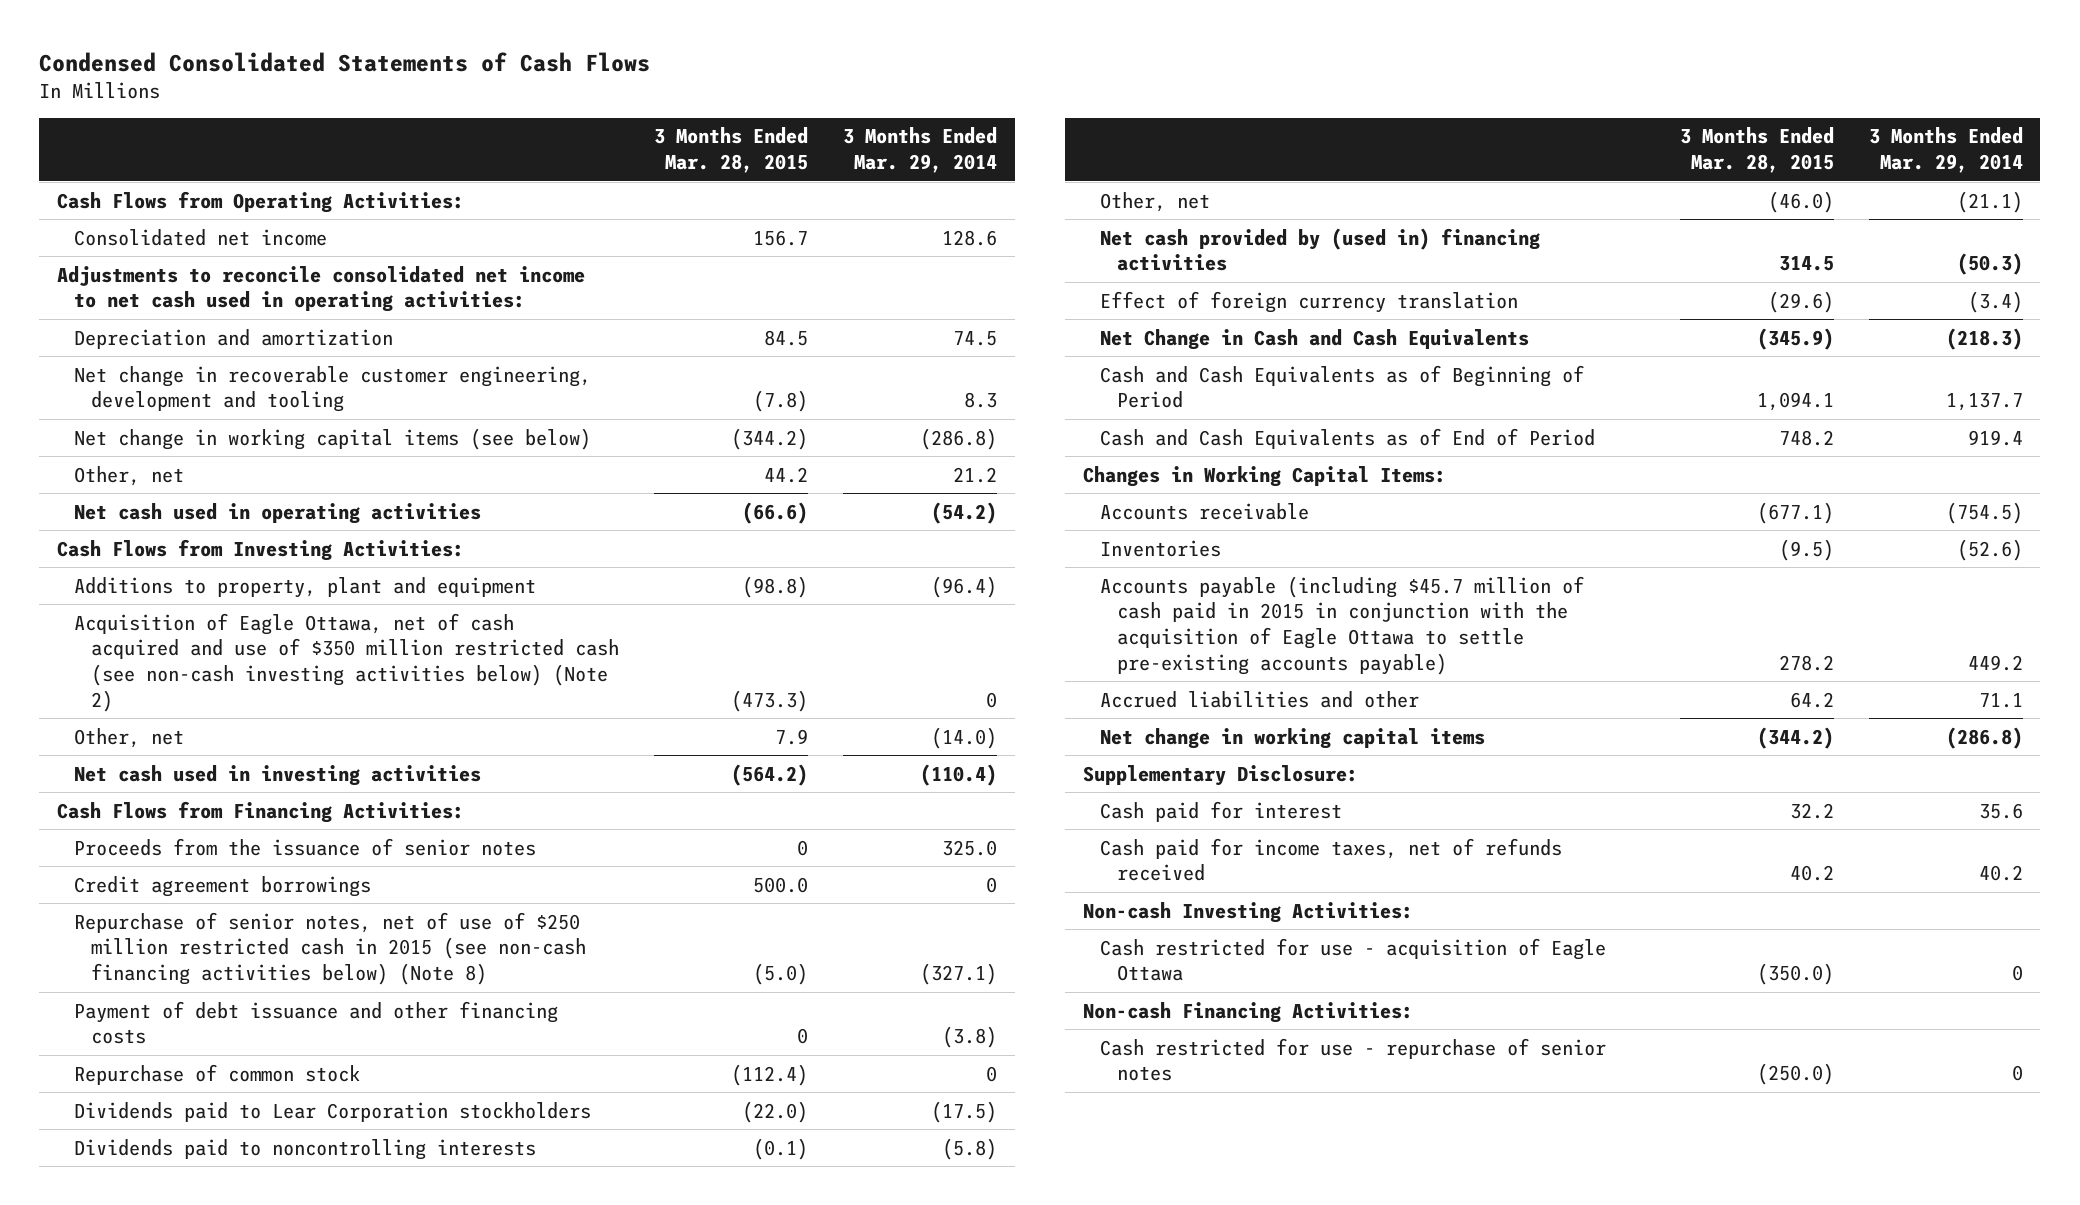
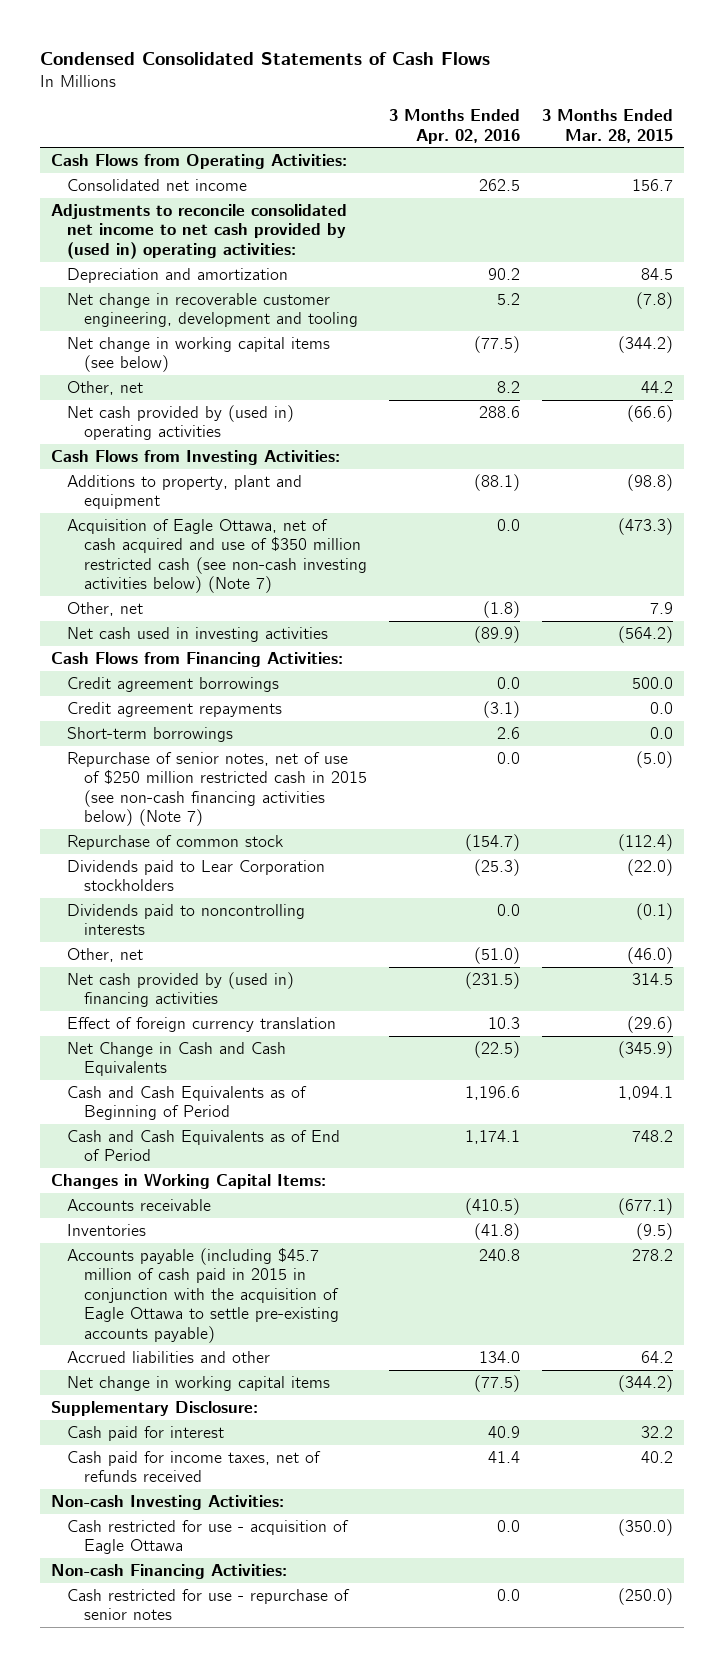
- | 3 Months Ended Mar. 28, 2015 | 3 Months Ended Mar. 29, 2014
+ | 3 Months Ended Apr. 02, 2016 | 3 Months Ended Mar. 28, 2015
- Adjustments to reconcile consolidated net income to net cash used in operating activities:
+ Adjustments to reconcile consolidated net income to net cash provided by (used in) operating activities:
- Net cash used in operating activities | (66.6) | (54.2)
+ Net cash provided by (used in) operating activities | 288.6 | (66.6)
- Acquisition of Eagle Ottawa, net of cash acquired and use of $350 million restricted cash (see non-cash investing activities below) (Note 2) | (473.3) | 0
+ Acquisition of Eagle Ottawa, net of cash acquired and use of $350 million restricted cash (see non-cash investing activities below) (Note 7) | 0.0 | (473.3)
- Proceeds from the issuance of senior notes | 0 | 325.0
- Repurchase of senior notes, net of use of $250 million restricted cash in 2015 (see non-cash financing activities below) (Note 8) | (5.0) | (327.1)
- Payment of debt issuance and other financing costs | 0 | (3.8)
+ Credit agreement repayments | (3.1) | 0.0
+ Short-term borrowings | 2.6 | 0.0
+ Repurchase of senior notes, net of use of $250 million restricted cash in 2015 (see non-cash financing activities below) (Note 7) | 0.0 | (5.0)

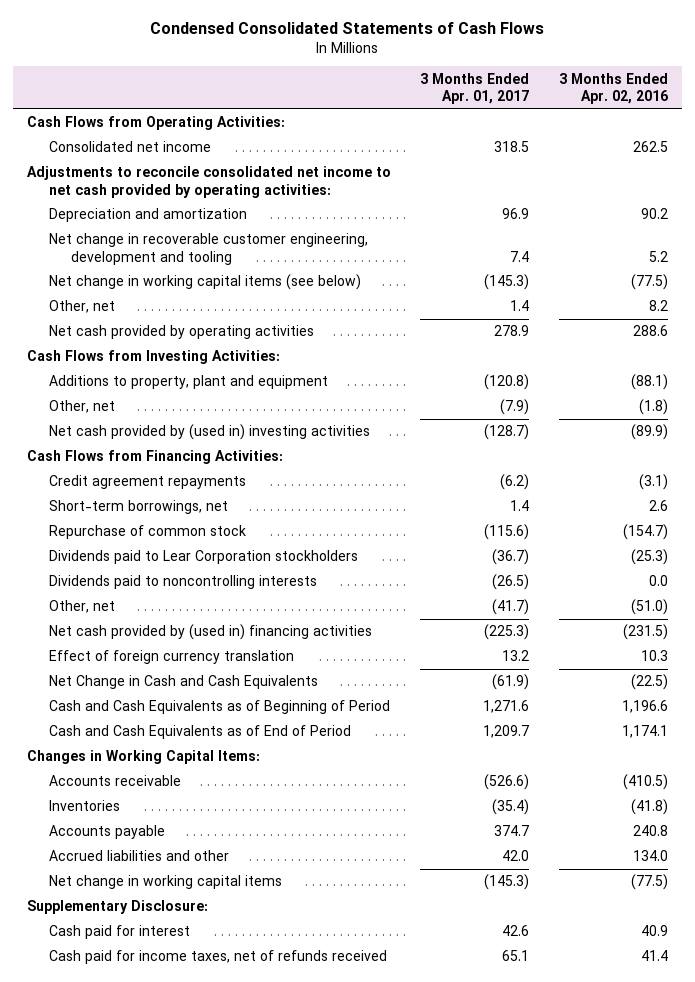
- | 3 Months Ended Apr. 02, 2016 | 3 Months Ended Mar. 28, 2015
+ | 3 Months Ended Apr. 01, 2017 | 3 Months Ended Apr. 02, 2016
- Adjustments to reconcile consolidated net income to net cash provided by (used in) operating activities:
+ Adjustments to reconcile consolidated net income to net cash provided by operating activities:
- Net cash provided by (used in) operating activities | 288.6 | (66.6)
+ Net cash provided by operating activities | 278.9 | 288.6
- Acquisition of Eagle Ottawa, net of cash acquired and use of $350 million restricted cash (see non-cash investing activities below) (Note 7) | 0.0 | (473.3)
- Net cash used in investing activities | (89.9) | (564.2)
+ Net cash provided by (used in) investing activities | (128.7) | (89.9)
- Credit agreement borrowings | 0.0 | 500.0
- Short-term borrowings | 2.6 | 0.0
- Repurchase of senior notes, net of use of $250 million restricted cash in 2015 (see non-cash financing activities below) (Note 7) | 0.0 | (5.0)
+ Short-term borrowings, net | 1.4 | 2.6
- Accounts payable (including $45.7 million of cash paid in 2015 in conjunction with the acquisition of Eagle Ottawa to settle pre-existing accounts payable) | 240.8 | 278.2
+ Accounts payable | 374.7 | 240.8
- Non-cash Investing Activities:
- Cash restricted for use - acquisition of Eagle Ottawa | 0.0 | (350.0)
- Non-cash Financing Activities:
- Cash restricted for use - repurchase of senior notes | 0.0 | (250.0)

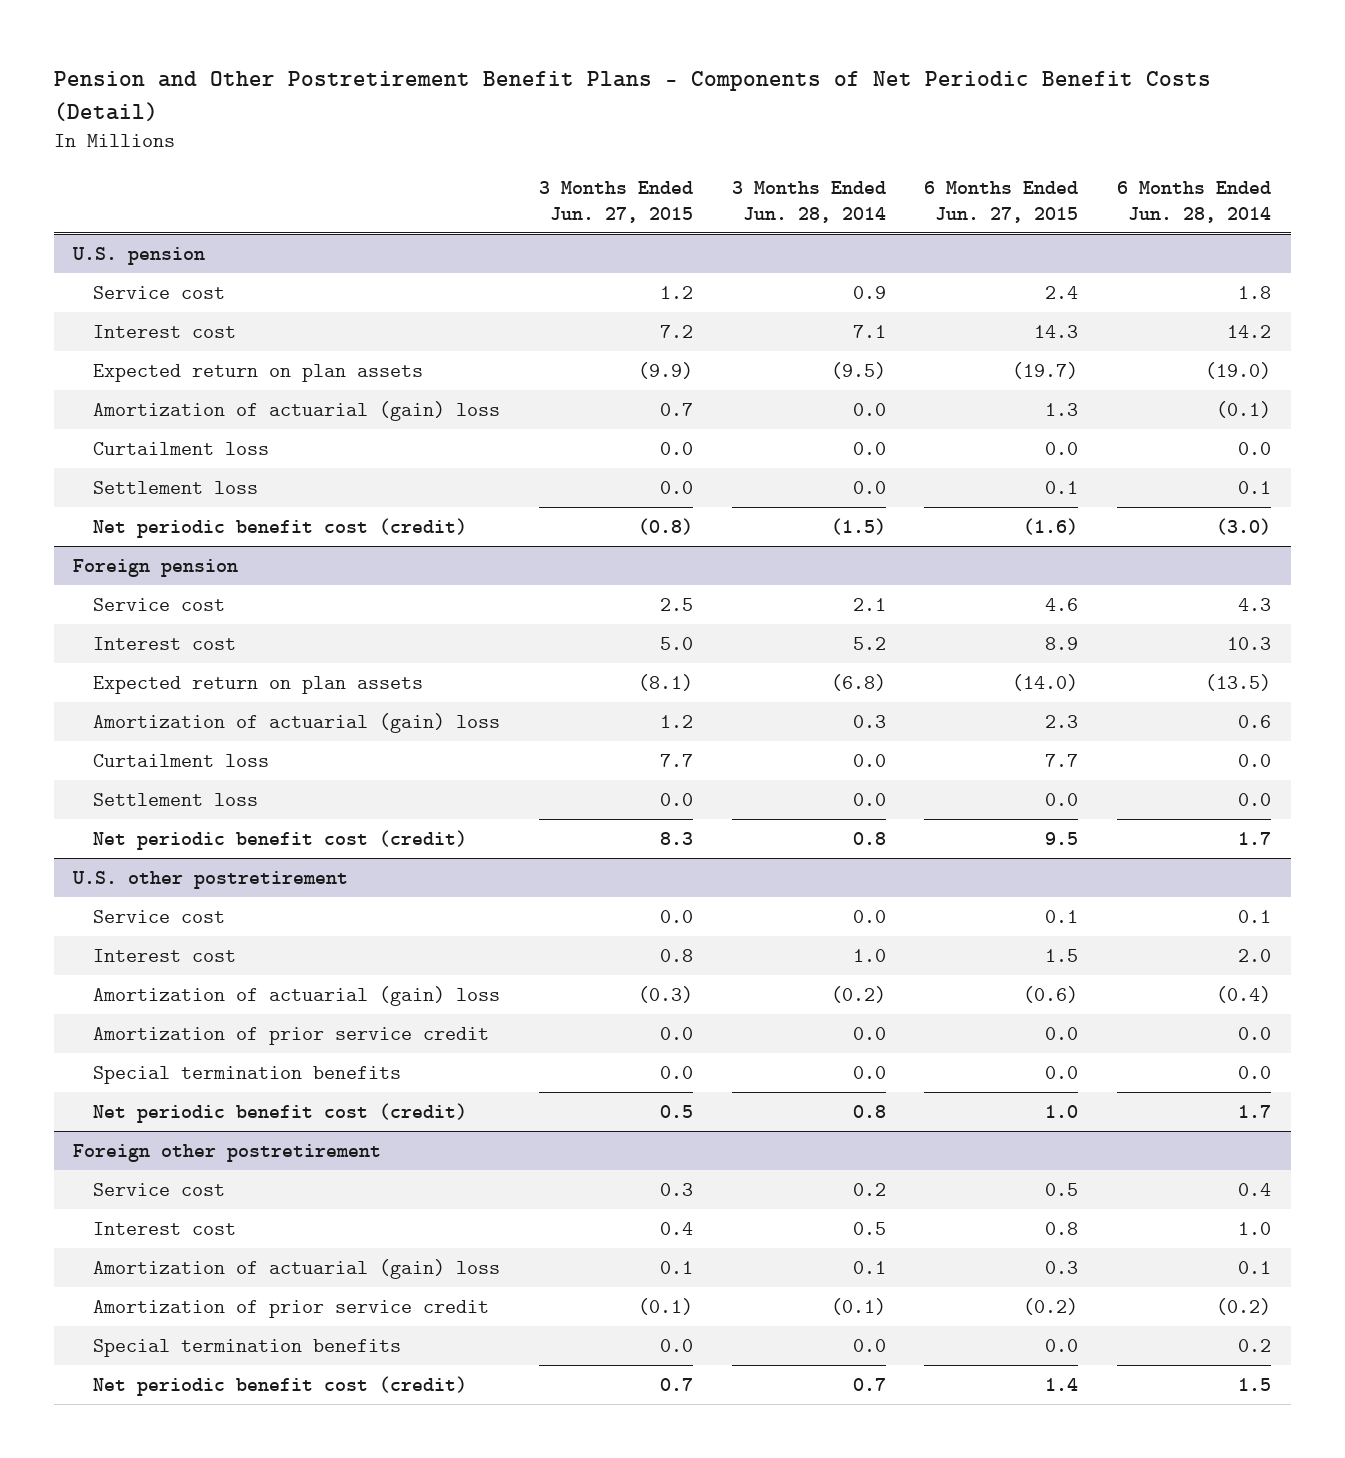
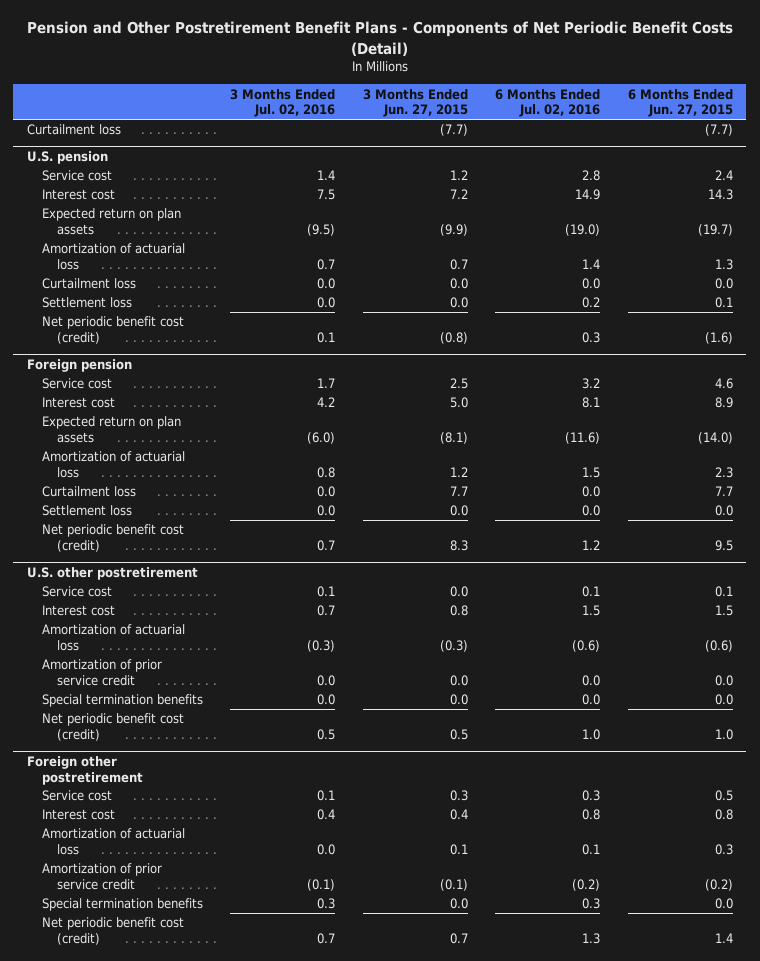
- | 3 Months Ended Jun. 27, 2015 | 3 Months Ended Jun. 28, 2014 | 6 Months Ended Jun. 27, 2015 | 6 Months Ended Jun. 28, 2014
+ | 3 Months Ended Jul. 02, 2016 | 3 Months Ended Jun. 27, 2015 | 6 Months Ended Jul. 02, 2016 | 6 Months Ended Jun. 27, 2015
+ Curtailment loss | | (7.7) | | (7.7)
@ U.S. pension
- Amortization of actuarial (gain) loss | 0.7 | 0.0 | 1.3 | (0.1)
+ Amortization of actuarial loss | 0.7 | 0.7 | 1.4 | 1.3
@ Foreign pension
- Amortization of actuarial (gain) loss | 1.2 | 0.3 | 2.3 | 0.6
+ Amortization of actuarial loss | 0.8 | 1.2 | 1.5 | 2.3
@ U.S. other postretirement
- Amortization of actuarial (gain) loss | (0.3) | (0.2) | (0.6) | (0.4)
+ Amortization of actuarial loss | (0.3) | (0.3) | (0.6) | (0.6)
@ Foreign other postretirement
- Amortization of actuarial (gain) loss | 0.1 | 0.1 | 0.3 | 0.1
+ Amortization of actuarial loss | 0.0 | 0.1 | 0.1 | 0.3

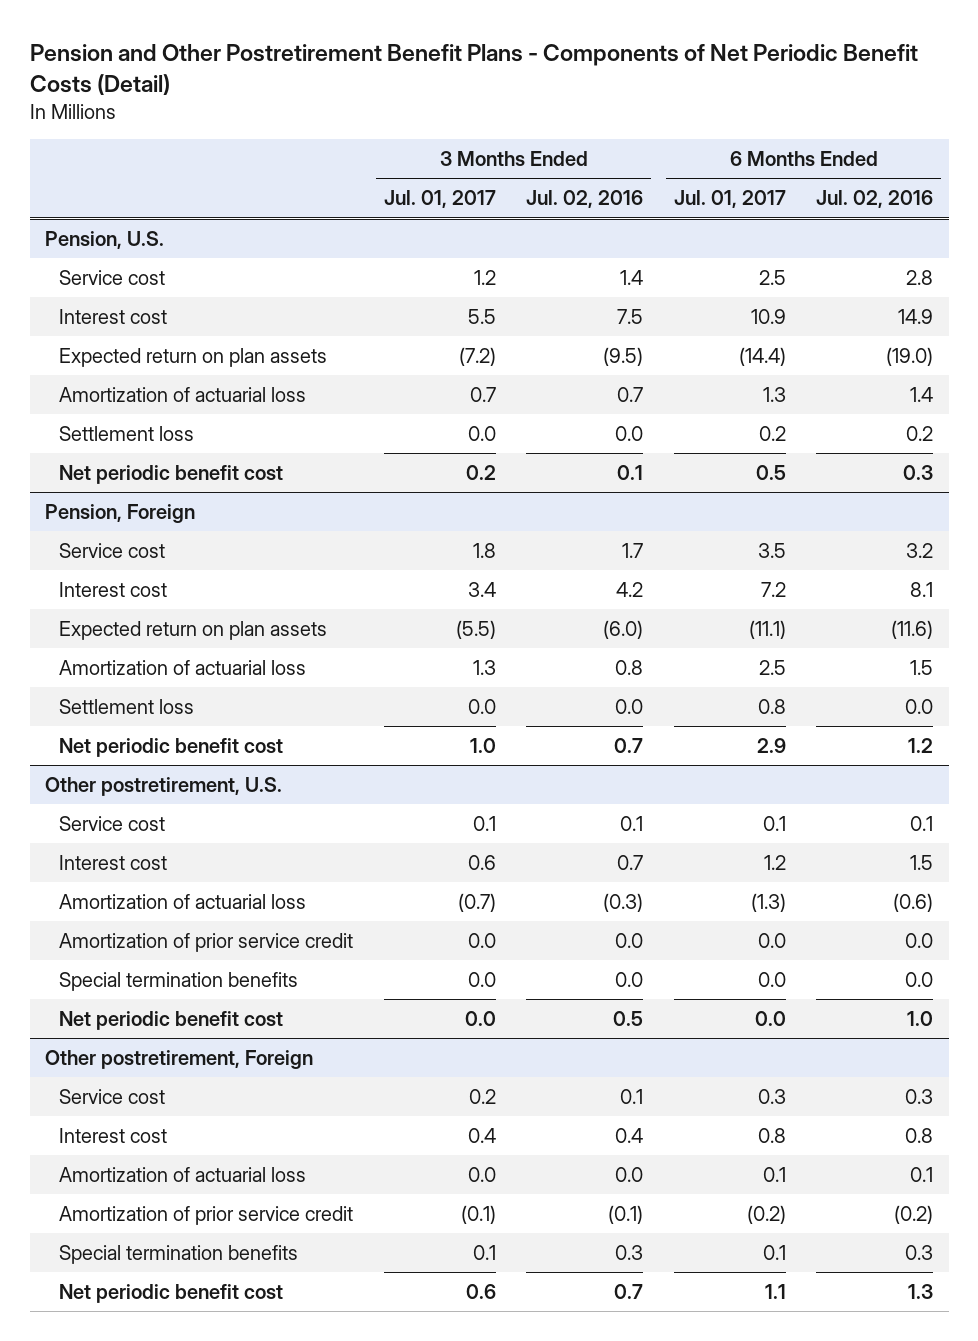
- | 3 Months Ended Jul. 02, 2016 | 3 Months Ended Jun. 27, 2015 | 6 Months Ended Jul. 02, 2016 | 6 Months Ended Jun. 27, 2015
+ | 3 Months Ended Jul. 01, 2017 | 3 Months Ended Jul. 02, 2016 | 6 Months Ended Jul. 01, 2017 | 6 Months Ended Jul. 02, 2016
- Curtailment loss | | (7.7) | | (7.7)
- U.S. pension
+ Pension, U.S.
- Curtailment loss | 0.0 | 0.0 | 0.0 | 0.0
- Net periodic benefit cost (credit) | 0.1 | (0.8) | 0.3 | (1.6)
- Foreign pension
+ Net periodic benefit cost | 0.2 | 0.1 | 0.5 | 0.3
+ Pension, Foreign
- Curtailment loss | 0.0 | 7.7 | 0.0 | 7.7
- Net periodic benefit cost (credit) | 0.7 | 8.3 | 1.2 | 9.5
- U.S. other postretirement
+ Net periodic benefit cost | 1.0 | 0.7 | 2.9 | 1.2
+ Other postretirement, U.S.
- Net periodic benefit cost (credit) | 0.5 | 0.5 | 1.0 | 1.0
- Foreign other postretirement
+ Net periodic benefit cost | 0.0 | 0.5 | 0.0 | 1.0
+ Other postretirement, Foreign
- Net periodic benefit cost (credit) | 0.7 | 0.7 | 1.3 | 1.4
+ Net periodic benefit cost | 0.6 | 0.7 | 1.1 | 1.3

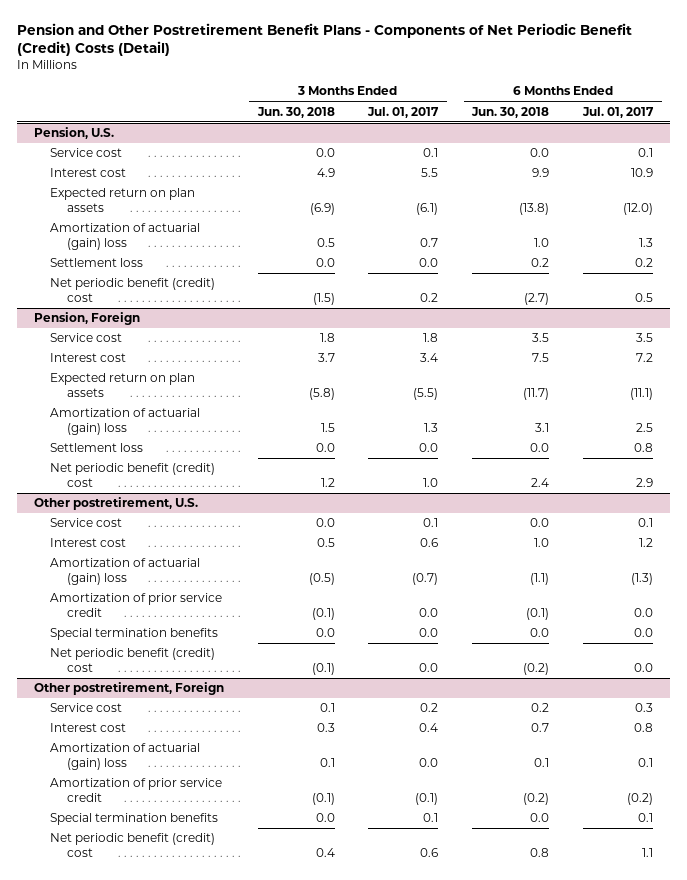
- Pension and Other Postretirement Benefit Plans - Components of Net Periodic Benefit Costs (Detail)
+ Pension and Other Postretirement Benefit Plans - Components of Net Periodic Benefit (Credit) Costs (Detail)
- | 3 Months Ended Jul. 01, 2017 | 3 Months Ended Jul. 02, 2016 | 6 Months Ended Jul. 01, 2017 | 6 Months Ended Jul. 02, 2016
+ | 3 Months Ended Jun. 30, 2018 | 3 Months Ended Jul. 01, 2017 | 6 Months Ended Jun. 30, 2018 | 6 Months Ended Jul. 01, 2017
@ Pension, U.S.
- Service cost | 1.2 | 1.4 | 2.5 | 2.8
+ Service cost | 0.0 | 0.1 | 0.0 | 0.1
- Expected return on plan assets | (7.2) | (9.5) | (14.4) | (19.0)
- Amortization of actuarial loss | 0.7 | 0.7 | 1.3 | 1.4
+ Expected return on plan assets | (6.9) | (6.1) | (13.8) | (12.0)
+ Amortization of actuarial (gain) loss | 0.5 | 0.7 | 1.0 | 1.3
- Net periodic benefit cost | 0.2 | 0.1 | 0.5 | 0.3
+ Net periodic benefit (credit) cost | (1.5) | 0.2 | (2.7) | 0.5
@ Pension, Foreign
- Amortization of actuarial loss | 1.3 | 0.8 | 2.5 | 1.5
+ Amortization of actuarial (gain) loss | 1.5 | 1.3 | 3.1 | 2.5
- Net periodic benefit cost | 1.0 | 0.7 | 2.9 | 1.2
+ Net periodic benefit (credit) cost | 1.2 | 1.0 | 2.4 | 2.9
@ Other postretirement, U.S.
- Amortization of actuarial loss | (0.7) | (0.3) | (1.3) | (0.6)
+ Amortization of actuarial (gain) loss | (0.5) | (0.7) | (1.1) | (1.3)
- Net periodic benefit cost | 0.0 | 0.5 | 0.0 | 1.0
+ Net periodic benefit (credit) cost | (0.1) | 0.0 | (0.2) | 0.0
@ Other postretirement, Foreign
- Amortization of actuarial loss | 0.0 | 0.0 | 0.1 | 0.1
+ Amortization of actuarial (gain) loss | 0.1 | 0.0 | 0.1 | 0.1
- Net periodic benefit cost | 0.6 | 0.7 | 1.1 | 1.3
+ Net periodic benefit (credit) cost | 0.4 | 0.6 | 0.8 | 1.1

